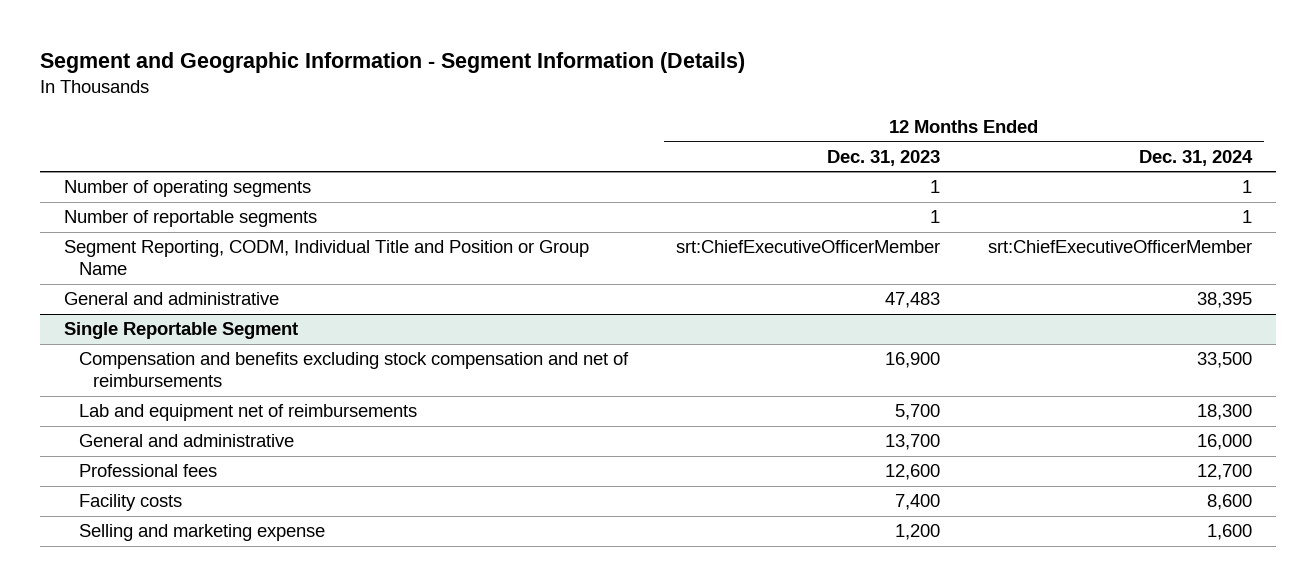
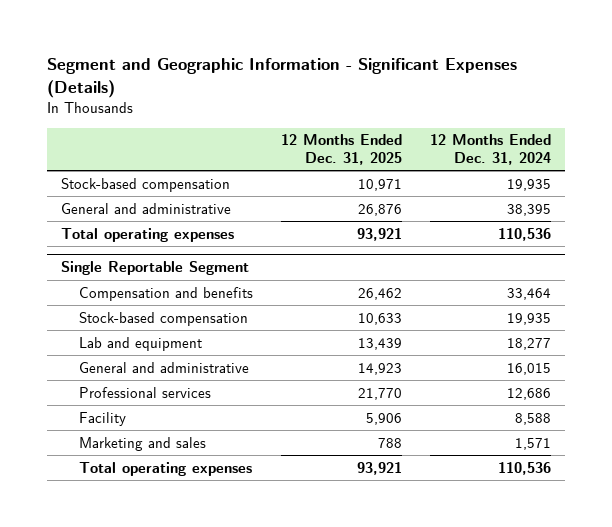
- Segment and Geographic Information - Segment Information (Details)
+ Segment and Geographic Information - Significant Expenses (Details)
- | 12 Months Ended Dec. 31, 2023 | 12 Months Ended Dec. 31, 2024
+ | 12 Months Ended Dec. 31, 2025 | 12 Months Ended Dec. 31, 2024
- Number of operating segments | 1 | 1
- Number of reportable segments | 1 | 1
- Segment Reporting, CODM, Individual Title and Position or Group Name | srt:ChiefExecutiveOfficerMember | srt:ChiefExecutiveOfficerMember
+ Stock-based compensation | 10,971 | 19,935
+ Total operating expenses | 93,921 | 110,536
@ Single Reportable Segment
- Compensation and benefits excluding stock compensation and net of reimbursements | 16,900 | 33,500
- Lab and equipment net of reimbursements | 5,700 | 18,300
- General and administrative | 13,700 | 16,000
- Professional fees | 12,600 | 12,700
- Facility costs | 7,400 | 8,600
- Selling and marketing expense | 1,200 | 1,600
+ Compensation and benefits | 26,462 | 33,464
+ Stock-based compensation | 10,633 | 19,935
+ Lab and equipment | 13,439 | 18,277
+ General and administrative | 14,923 | 16,015
+ Professional services | 21,770 | 12,686
+ Facility | 5,906 | 8,588
+ Marketing and sales | 788 | 1,571
+ Total operating expenses | 93,921 | 110,536

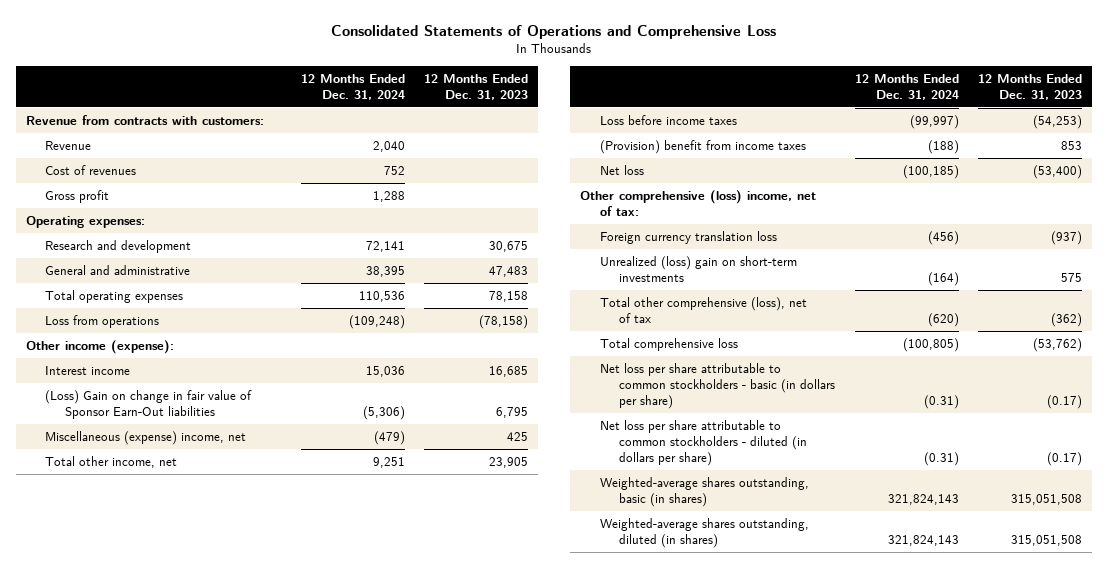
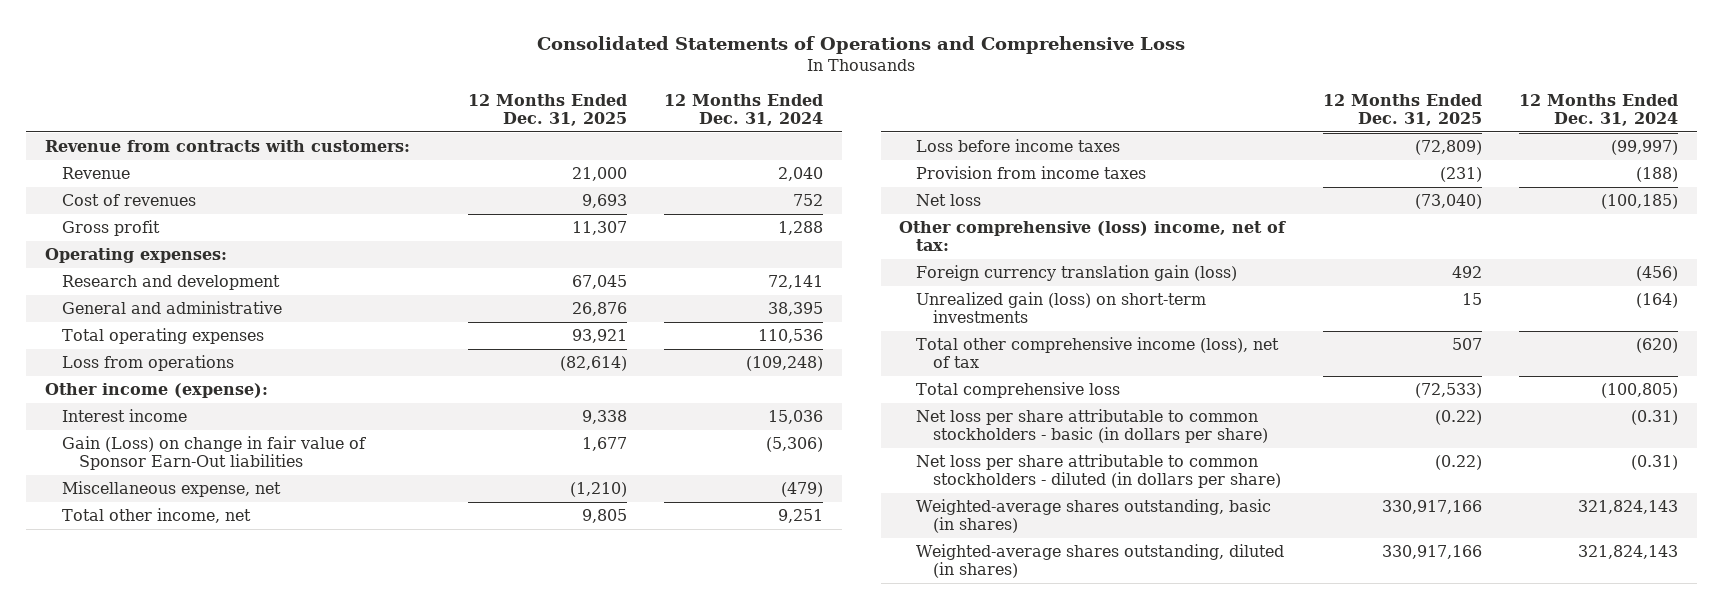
- | 12 Months Ended Dec. 31, 2024 | 12 Months Ended Dec. 31, 2023
+ | 12 Months Ended Dec. 31, 2025 | 12 Months Ended Dec. 31, 2024
- (Loss) Gain on change in fair value of Sponsor Earn-Out liabilities | (5,306) | 6,795
- Miscellaneous (expense) income, net | (479) | 425
+ Gain (Loss) on change in fair value of Sponsor Earn-Out liabilities | 1,677 | (5,306)
+ Miscellaneous expense, net | (1,210) | (479)
- (Provision) benefit from income taxes | (188) | 853
+ Provision from income taxes | (231) | (188)
- Foreign currency translation loss | (456) | (937)
- Unrealized (loss) gain on short-term investments | (164) | 575
- Total other comprehensive (loss), net of tax | (620) | (362)
+ Foreign currency translation gain (loss) | 492 | (456)
+ Unrealized gain (loss) on short-term investments | 15 | (164)
+ Total other comprehensive income (loss), net of tax | 507 | (620)

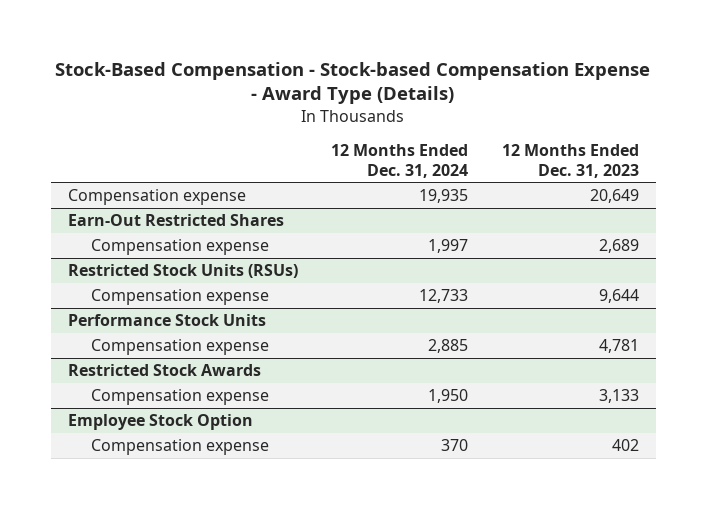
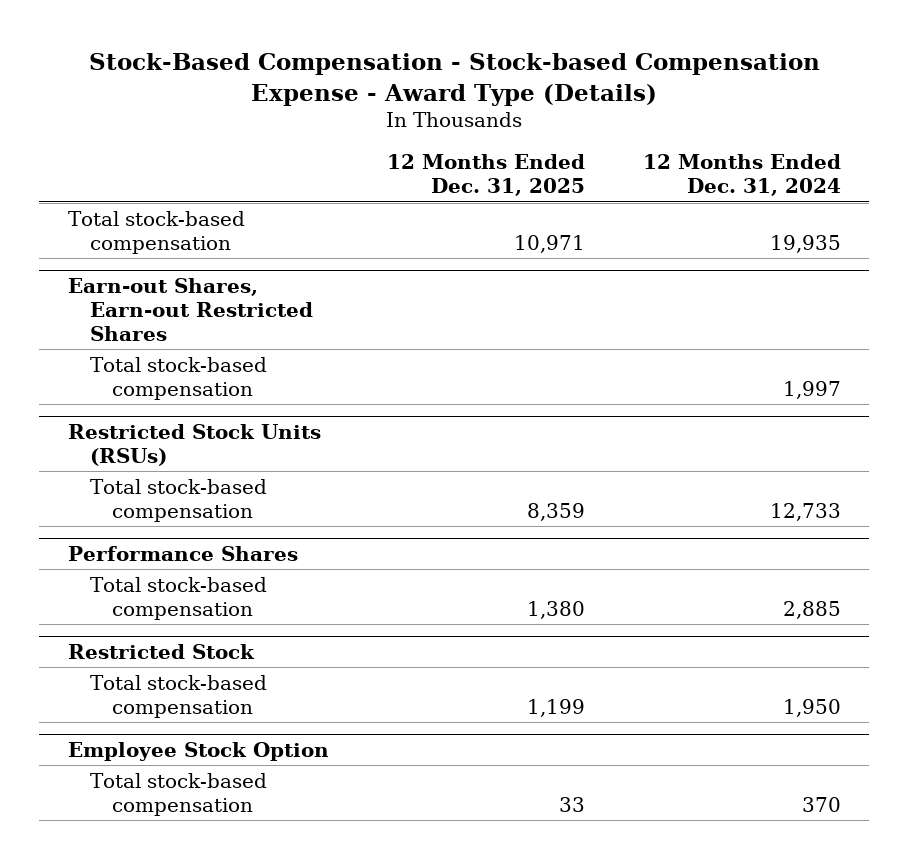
- | 12 Months Ended Dec. 31, 2024 | 12 Months Ended Dec. 31, 2023
+ | 12 Months Ended Dec. 31, 2025 | 12 Months Ended Dec. 31, 2024
- Compensation expense | 19,935 | 20,649
- Earn-Out Restricted Shares
- Compensation expense | 1,997 | 2,689
+ Total stock-based compensation | 10,971 | 19,935
+ Earn-out Shares, Earn-out Restricted Shares
+ Total stock-based compensation | | 1,997
@ Restricted Stock Units (RSUs)
- Compensation expense | 12,733 | 9,644
- Performance Stock Units
- Compensation expense | 2,885 | 4,781
- Restricted Stock Awards
- Compensation expense | 1,950 | 3,133
@ Restricted Stock Units (RSUs)
+ Total stock-based compensation | 8,359 | 12,733
+ Performance Shares
+ Total stock-based compensation | 1,380 | 2,885
+ Restricted Stock
+ Total stock-based compensation | 1,199 | 1,950
@ Employee Stock Option
- Compensation expense | 370 | 402
+ Total stock-based compensation | 33 | 370

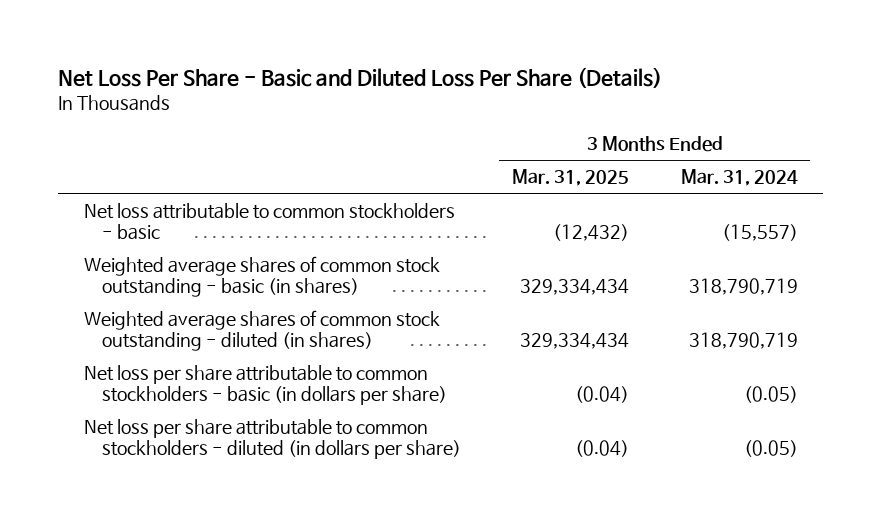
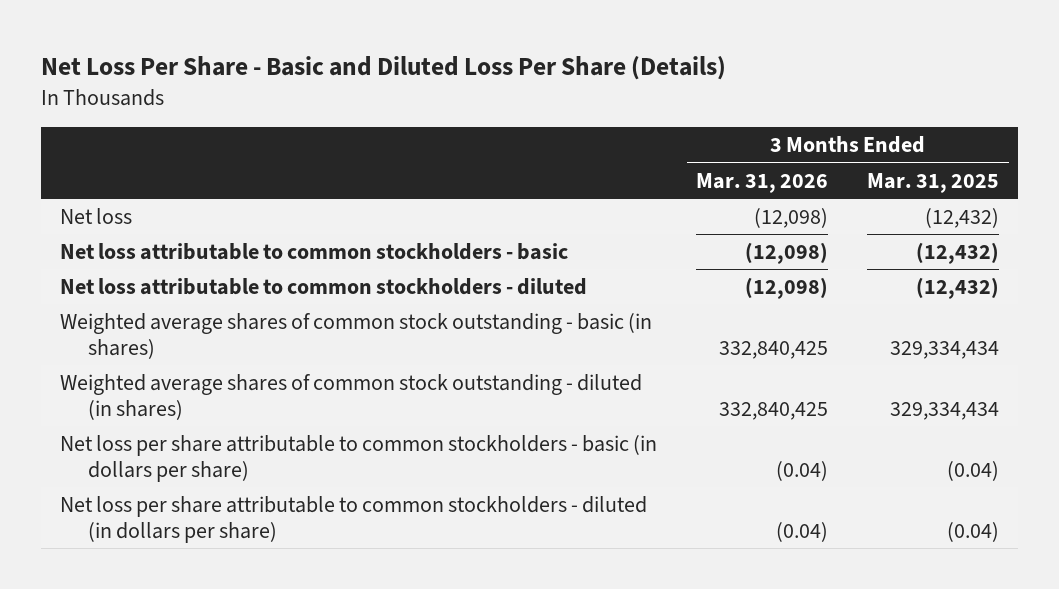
- | 3 Months Ended Mar. 31, 2025 | 3 Months Ended Mar. 31, 2024
+ | 3 Months Ended Mar. 31, 2026 | 3 Months Ended Mar. 31, 2025
+ Net loss | (12,098) | (12,432)
+ Net loss attributable to common stockholders - diluted | (12,098) | (12,432)

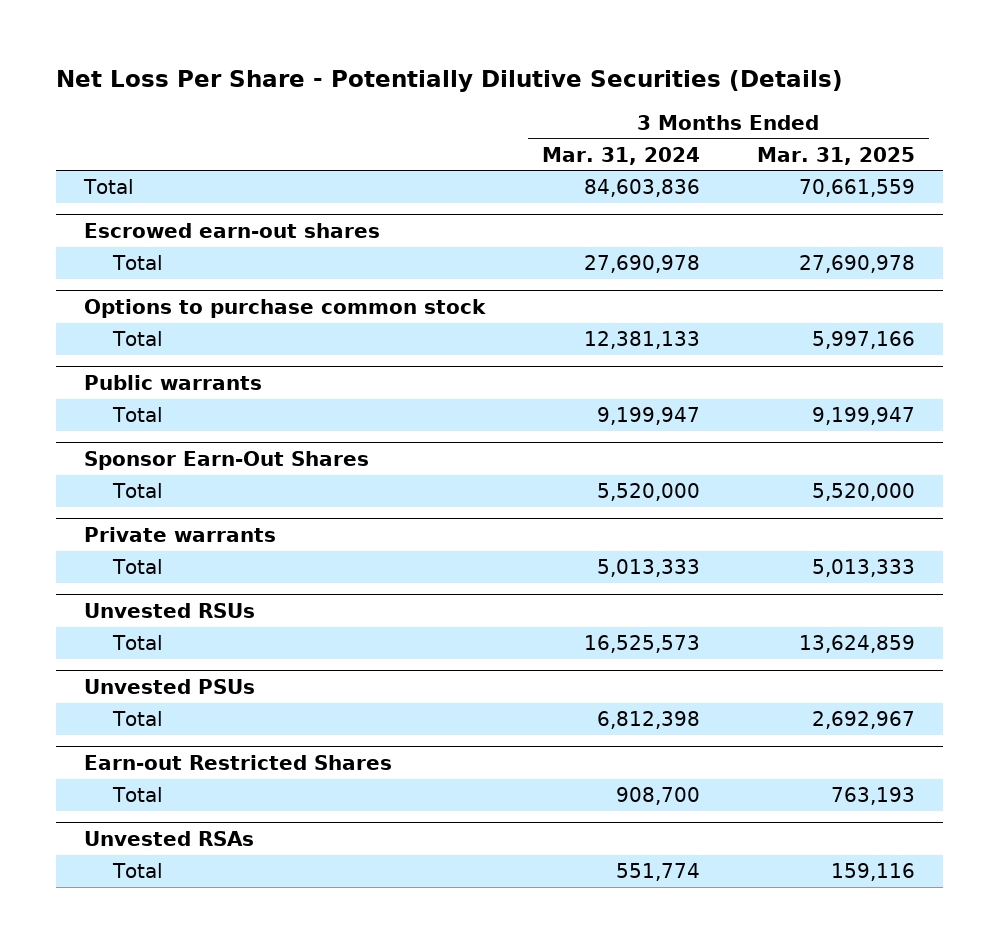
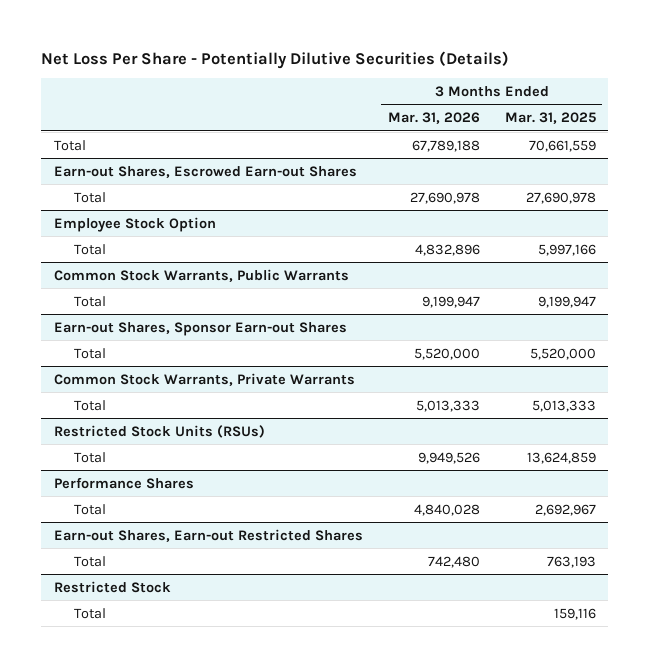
- | 3 Months Ended Mar. 31, 2024 | 3 Months Ended Mar. 31, 2025
+ | 3 Months Ended Mar. 31, 2026 | 3 Months Ended Mar. 31, 2025
- Escrowed earn-out shares
+ Earn-out Shares, Escrowed Earn-out Shares
- Options to purchase common stock
+ Employee Stock Option
- Public warrants
+ Common Stock Warrants, Public Warrants
- Sponsor Earn-Out Shares
+ Earn-out Shares, Sponsor Earn-out Shares
- Private warrants
+ Common Stock Warrants, Private Warrants
- Unvested RSUs
+ Restricted Stock Units (RSUs)
- Unvested PSUs
+ Performance Shares
- Earn-out Restricted Shares
+ Earn-out Shares, Earn-out Restricted Shares
- Unvested RSAs
+ Restricted Stock

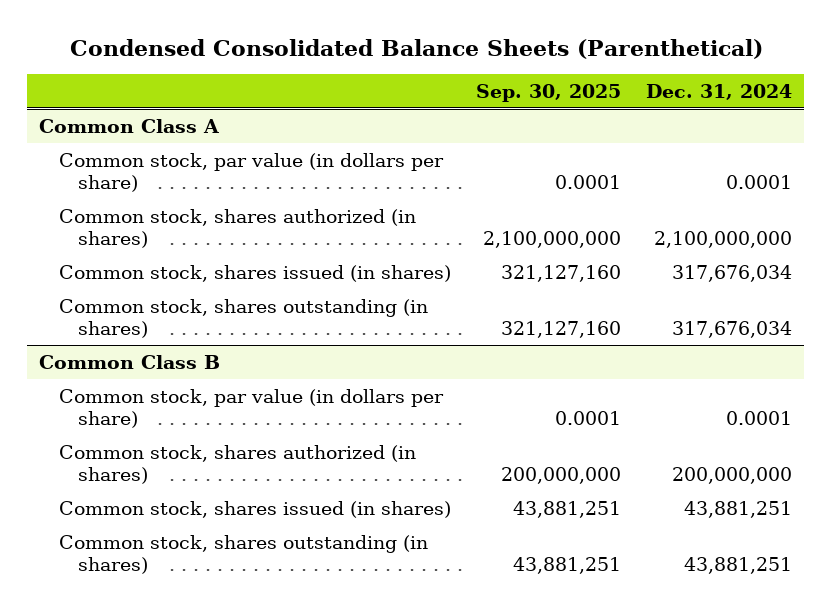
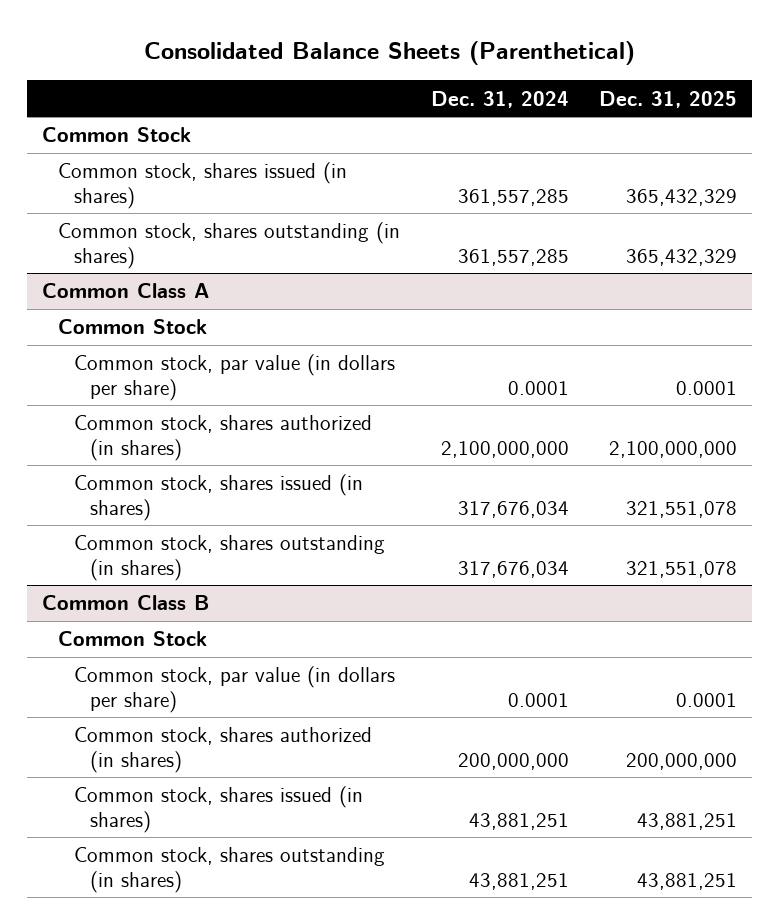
- Condensed Consolidated Balance Sheets (Parenthetical)
+ Consolidated Balance Sheets (Parenthetical)
- | Sep. 30, 2025 | Dec. 31, 2024
+ | Dec. 31, 2024 | Dec. 31, 2025
+ Common Stock
+ Common stock, shares issued (in shares) | 361,557,285 | 365,432,329
+ Common stock, shares outstanding (in shares) | 361,557,285 | 365,432,329
@ Common Class A
+ Common Stock
@ Common Class B
+ Common Stock

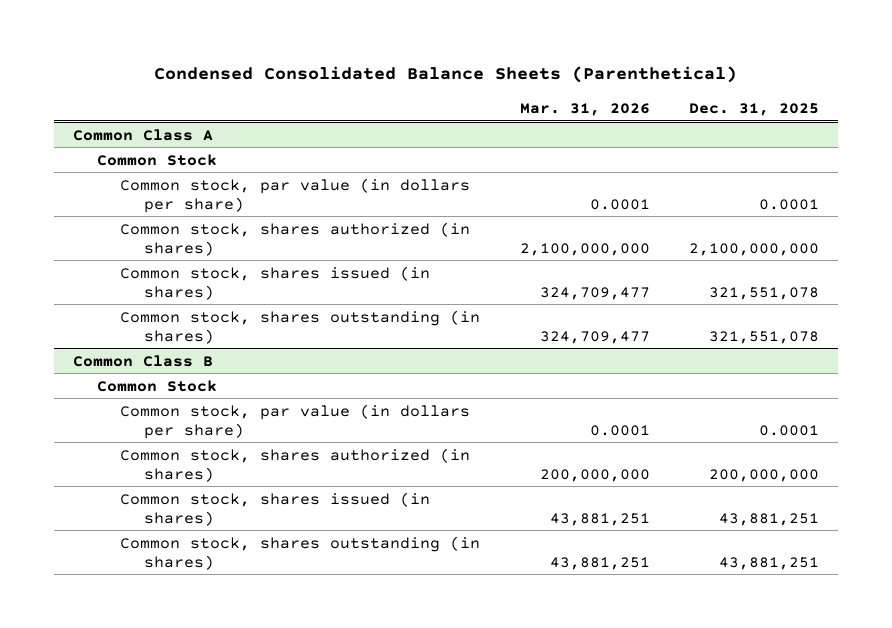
- Consolidated Balance Sheets (Parenthetical)
+ Condensed Consolidated Balance Sheets (Parenthetical)
- | Dec. 31, 2024 | Dec. 31, 2025
+ | Mar. 31, 2026 | Dec. 31, 2025
- Common Stock
- Common stock, shares issued (in shares) | 361,557,285 | 365,432,329
- Common stock, shares outstanding (in shares) | 361,557,285 | 365,432,329

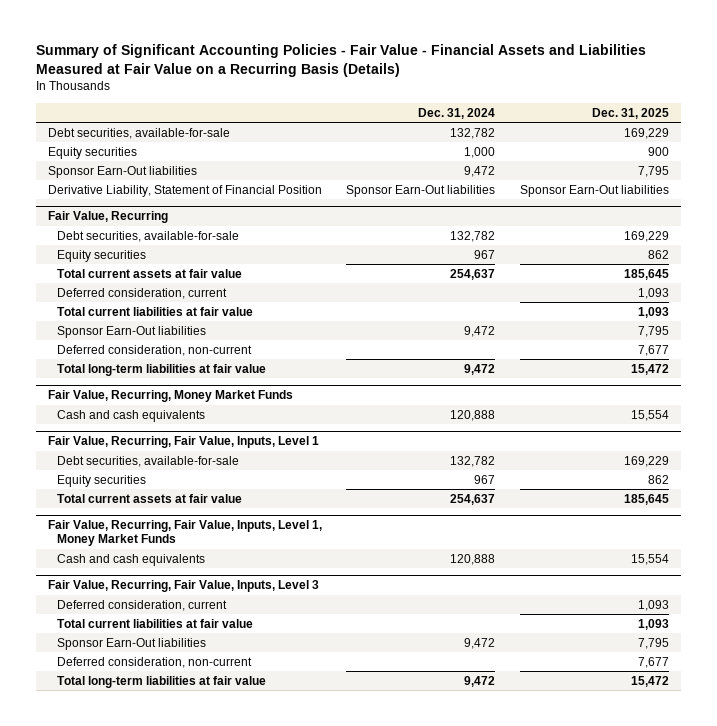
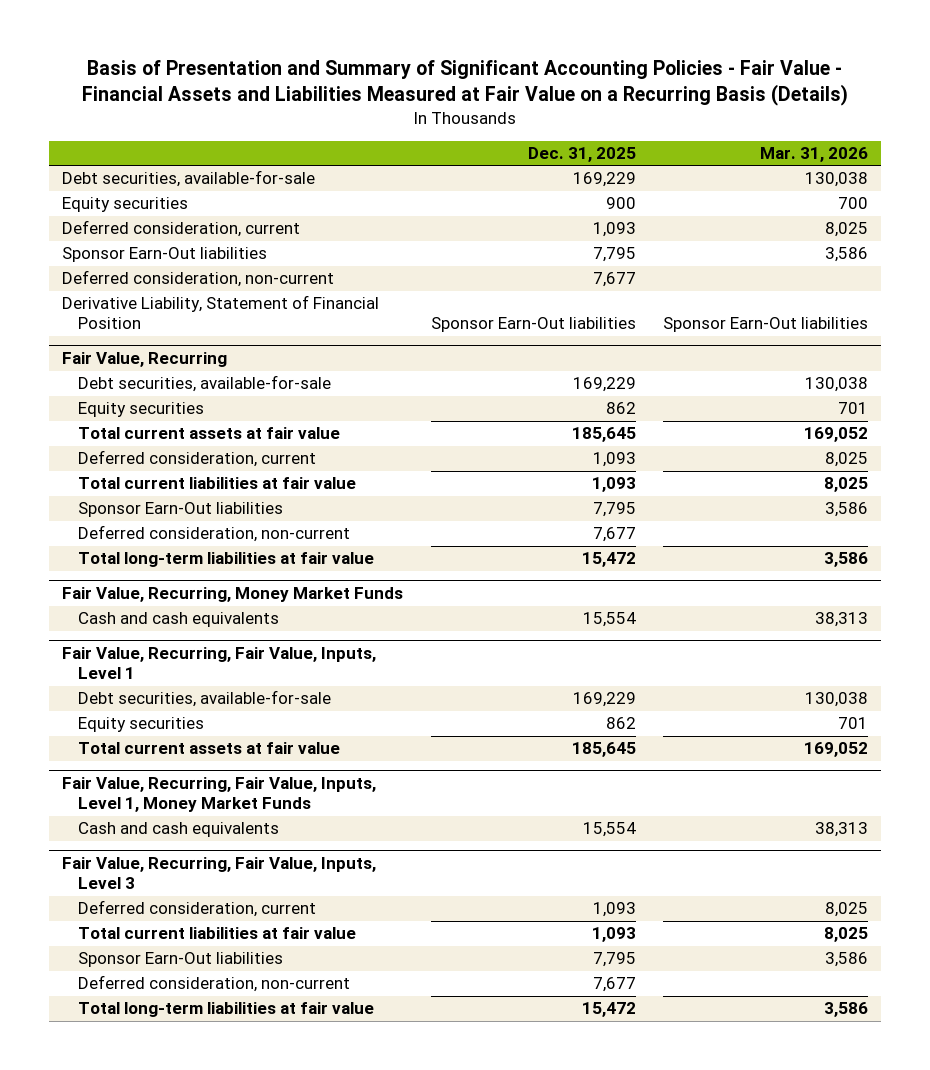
- Summary of Significant Accounting Policies - Fair Value - Financial Assets and Liabilities Measured at Fair Value on a Recurring Basis (Details)
+ Basis of Presentation and Summary of Significant Accounting Policies - Fair Value - Financial Assets and Liabilities Measured at Fair Value on a Recurring Basis (Details)
- | Dec. 31, 2024 | Dec. 31, 2025
+ | Dec. 31, 2025 | Mar. 31, 2026
+ Deferred consideration, current | 1,093 | 8,025
+ Deferred consideration, non-current | 7,677 |

